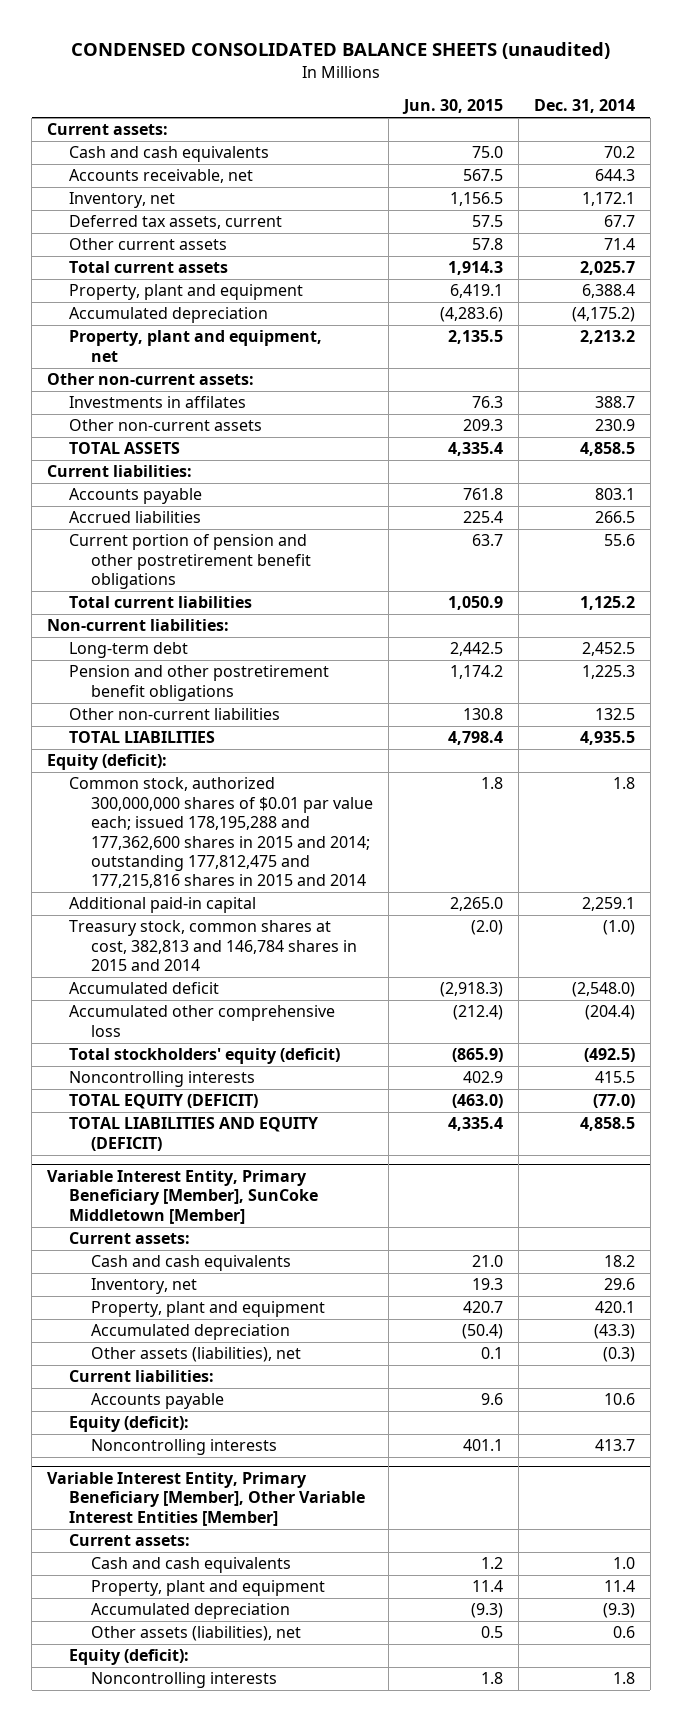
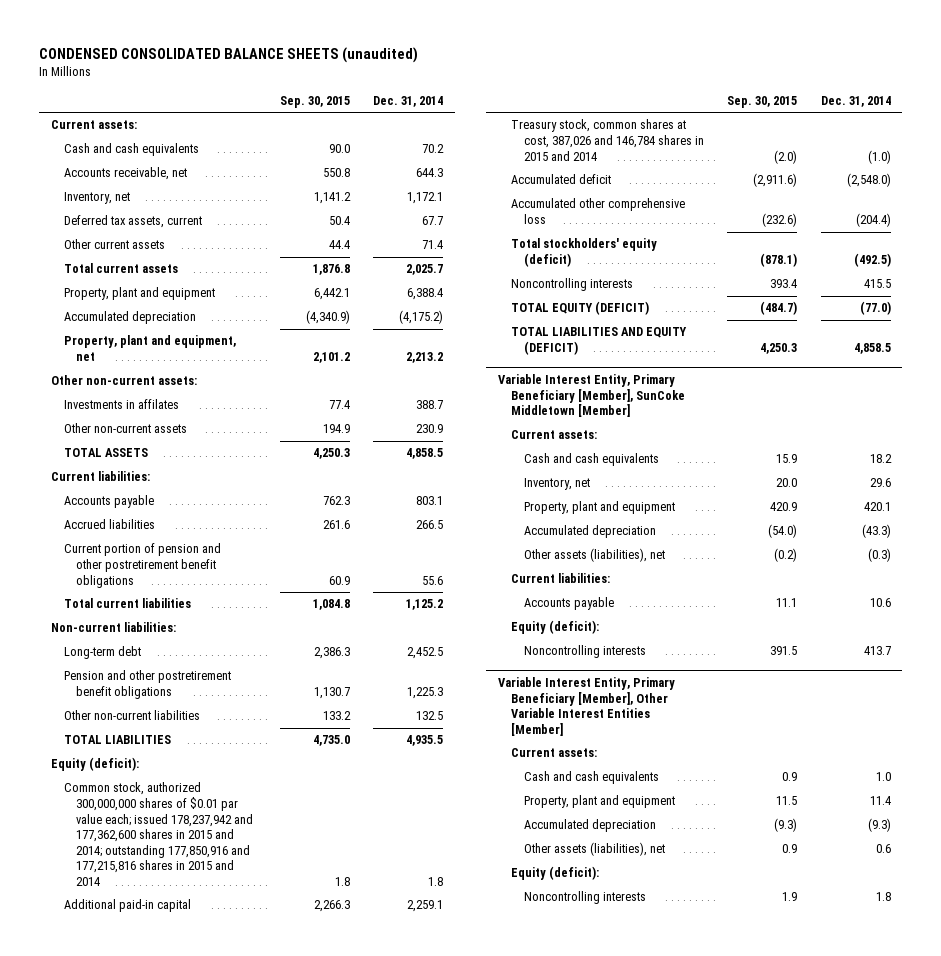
- | Jun. 30, 2015 | Dec. 31, 2014
+ | Sep. 30, 2015 | Dec. 31, 2014
- Common stock, authorized 300,000,000 shares of $0.01 par value each; issued 178,195,288 and 177,362,600 shares in 2015 and 2014; outstanding 177,812,475 and 177,215,816 shares in 2015 and 2014 | 1.8 | 1.8
+ Common stock, authorized 300,000,000 shares of $0.01 par value each; issued 178,237,942 and 177,362,600 shares in 2015 and 2014; outstanding 177,850,916 and 177,215,816 shares in 2015 and 2014 | 1.8 | 1.8
- Treasury stock, common shares at cost, 382,813 and 146,784 shares in 2015 and 2014 | (2.0) | (1.0)
+ Treasury stock, common shares at cost, 387,026 and 146,784 shares in 2015 and 2014 | (2.0) | (1.0)

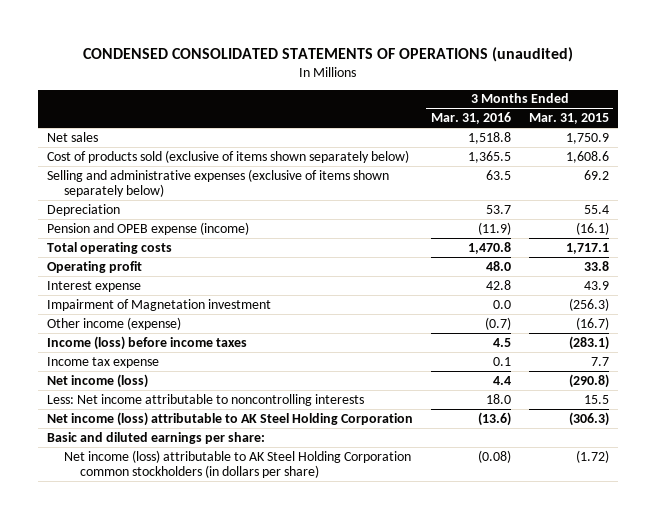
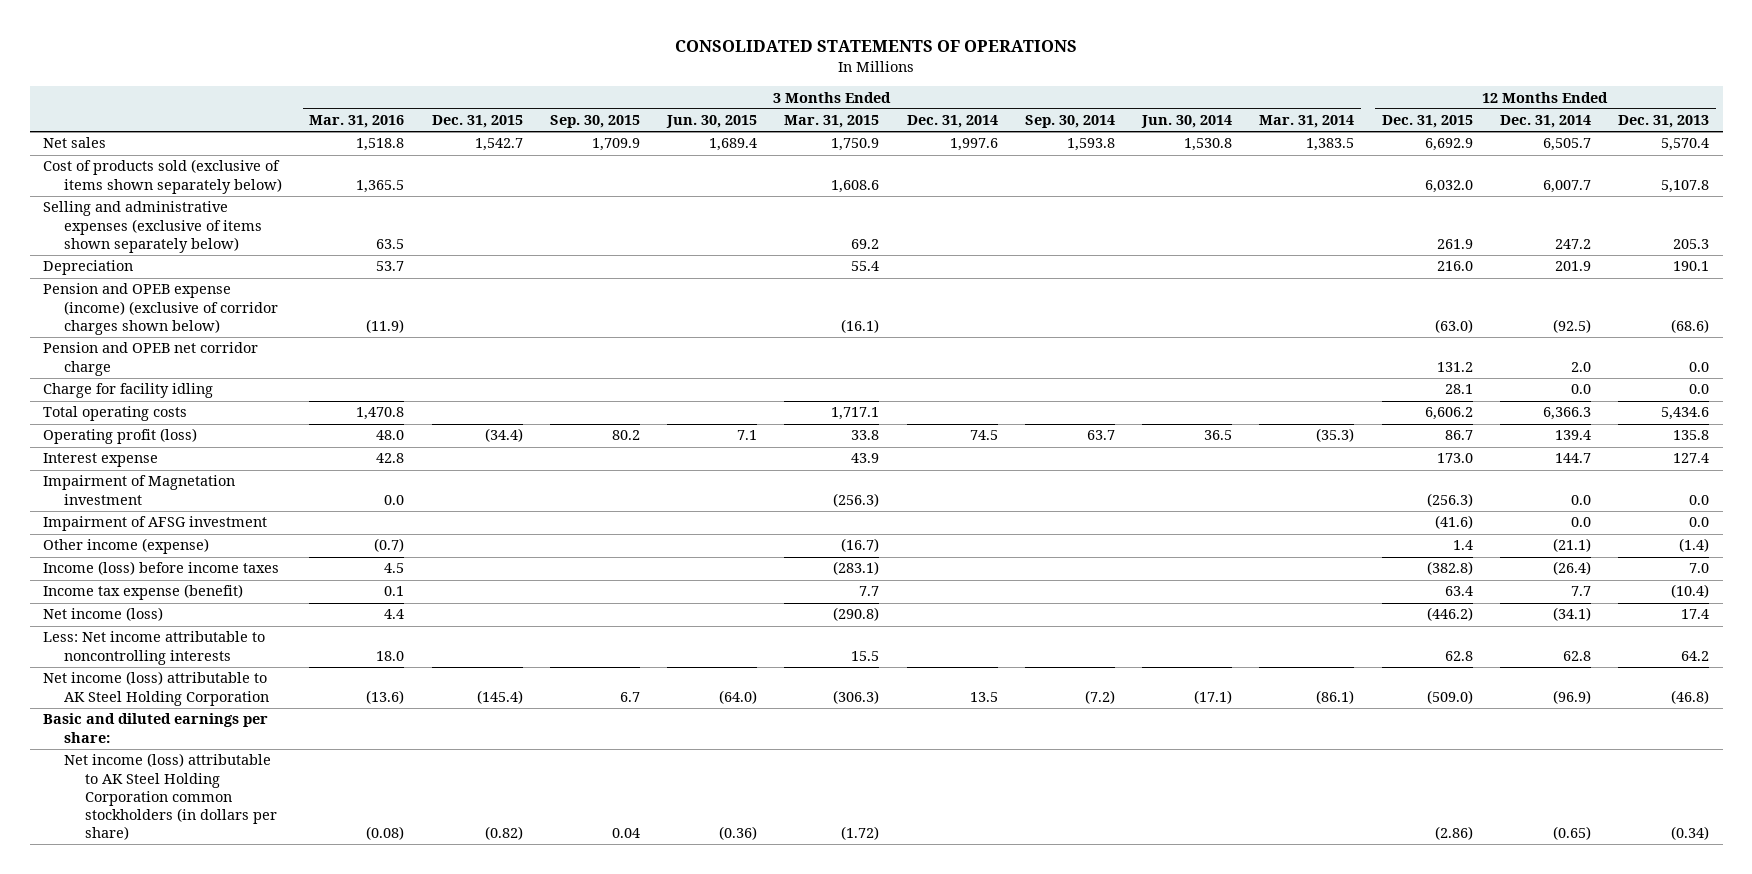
- CONDENSED CONSOLIDATED STATEMENTS OF OPERATIONS (unaudited)
+ CONSOLIDATED STATEMENTS OF OPERATIONS
- | 3 Months Ended Mar. 31, 2016 | 3 Months Ended Mar. 31, 2015
+ | 3 Months Ended Mar. 31, 2016 | 3 Months Ended Dec. 31, 2015 | 3 Months Ended Sep. 30, 2015 | 3 Months Ended Jun. 30, 2015 | 3 Months Ended Mar. 31, 2015 | 3 Months Ended Dec. 31, 2014 | 3 Months Ended Sep. 30, 2014 | 3 Months Ended Jun. 30, 2014 | 3 Months Ended Mar. 31, 2014 | 12 Months Ended Dec. 31, 2015 | 12 Months Ended Dec. 31, 2014 | 12 Months Ended Dec. 31, 2013
- Pension and OPEB expense (income) | (11.9) | (16.1)
+ Pension and OPEB expense (income) (exclusive of corridor charges shown below) | (11.9) | | | | (16.1) | | | | | (63.0) | (92.5) | (68.6)
+ Pension and OPEB net corridor charge | | | | | | | | | | 131.2 | 2.0 | 0.0
+ Charge for facility idling | | | | | | | | | | 28.1 | 0.0 | 0.0
- Operating profit | 48.0 | 33.8
+ Operating profit (loss) | 48.0 | (34.4) | 80.2 | 7.1 | 33.8 | 74.5 | 63.7 | 36.5 | (35.3) | 86.7 | 139.4 | 135.8
+ Impairment of AFSG investment | | | | | | | | | | (41.6) | 0.0 | 0.0
- Income tax expense | 0.1 | 7.7
+ Income tax expense (benefit) | 0.1 | | | | 7.7 | | | | | 63.4 | 7.7 | (10.4)

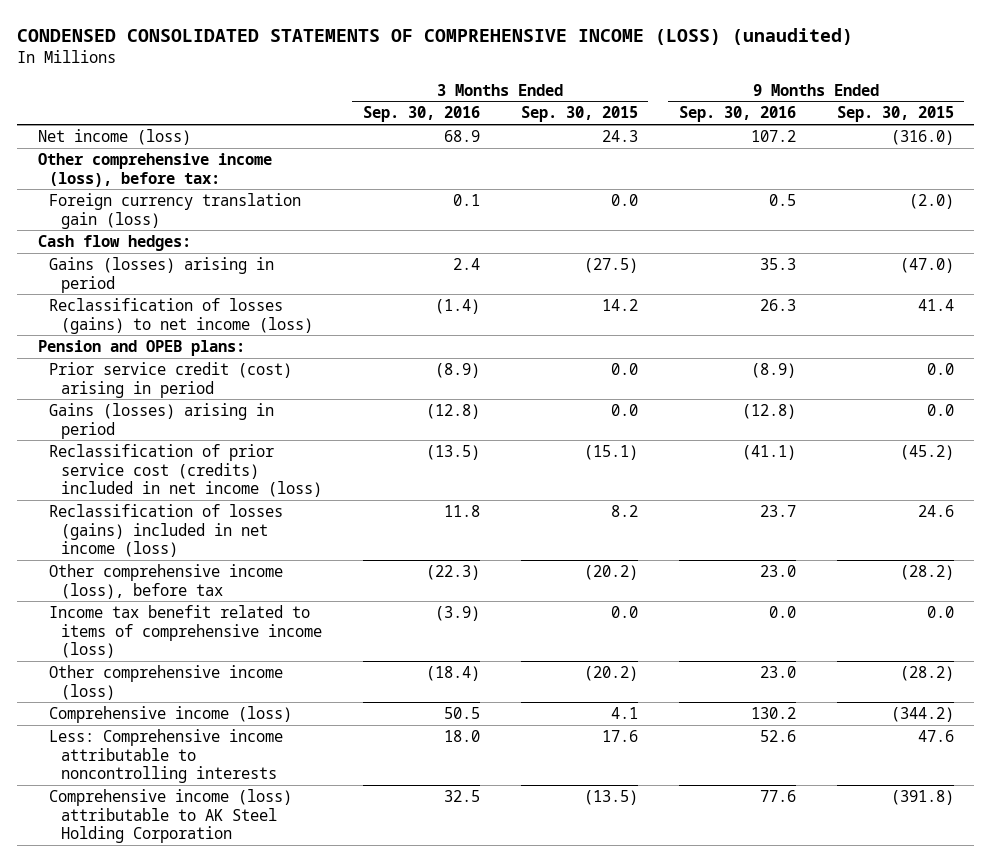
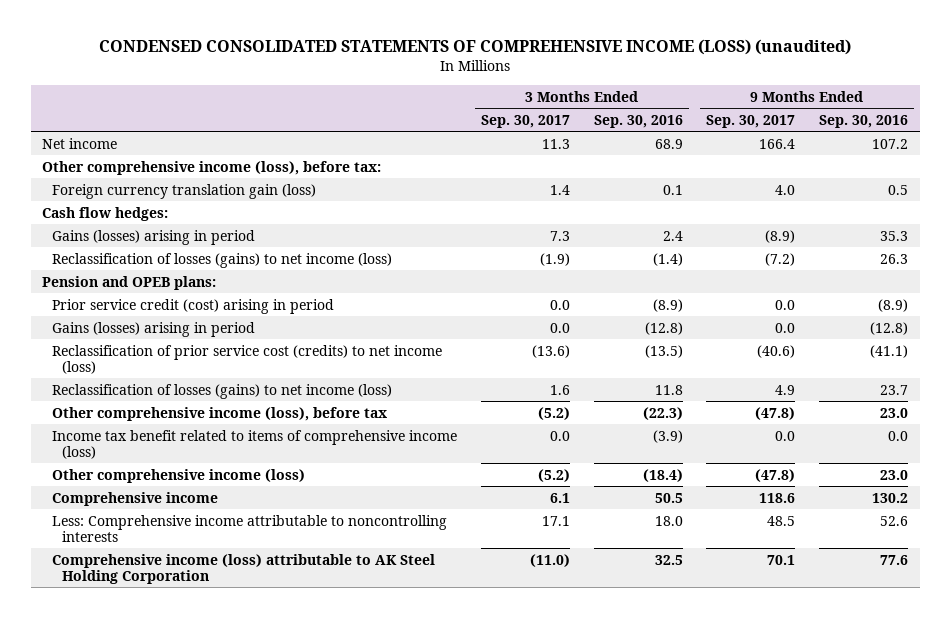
- | 3 Months Ended Sep. 30, 2016 | 3 Months Ended Sep. 30, 2015 | 9 Months Ended Sep. 30, 2016 | 9 Months Ended Sep. 30, 2015
+ | 3 Months Ended Sep. 30, 2017 | 3 Months Ended Sep. 30, 2016 | 9 Months Ended Sep. 30, 2017 | 9 Months Ended Sep. 30, 2016
- Net income (loss) | 68.9 | 24.3 | 107.2 | (316.0)
+ Net income | 11.3 | 68.9 | 166.4 | 107.2
- Reclassification of prior service cost (credits) included in net income (loss) | (13.5) | (15.1) | (41.1) | (45.2)
- Reclassification of losses (gains) included in net income (loss) | 11.8 | 8.2 | 23.7 | 24.6
+ Reclassification of prior service cost (credits) to net income (loss) | (13.6) | (13.5) | (40.6) | (41.1)
+ Reclassification of losses (gains) to net income (loss) | 1.6 | 11.8 | 4.9 | 23.7
- Comprehensive income (loss) | 50.5 | 4.1 | 130.2 | (344.2)
+ Comprehensive income | 6.1 | 50.5 | 118.6 | 130.2

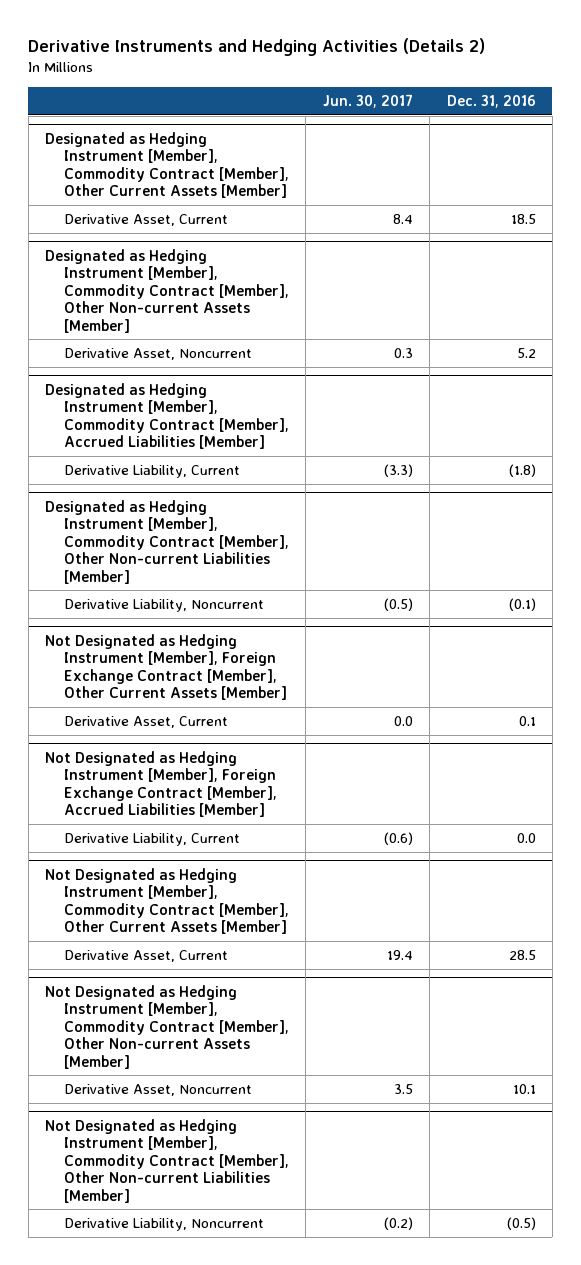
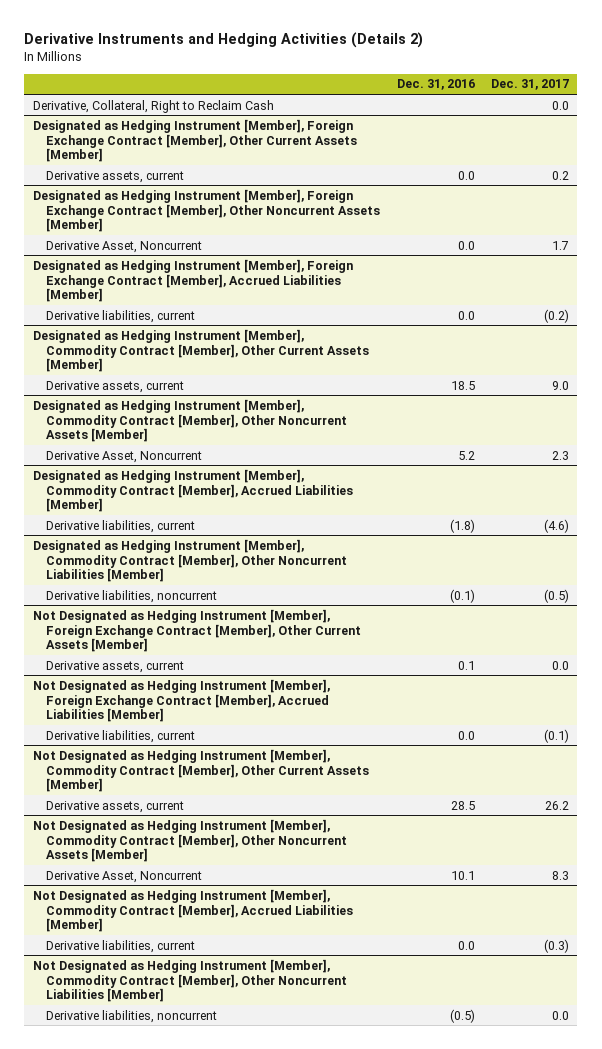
- | Jun. 30, 2017 | Dec. 31, 2016
+ | Dec. 31, 2016 | Dec. 31, 2017
+ Derivative, Collateral, Right to Reclaim Cash | | 0.0
+ Designated as Hedging Instrument [Member], Foreign Exchange Contract [Member], Other Current Assets [Member]
+ Derivative assets, current | 0.0 | 0.2
+ Designated as Hedging Instrument [Member], Foreign Exchange Contract [Member], Other Noncurrent Assets [Member]
+ Derivative Asset, Noncurrent | 0.0 | 1.7
+ Designated as Hedging Instrument [Member], Foreign Exchange Contract [Member], Accrued Liabilities [Member]
+ Derivative liabilities, current | 0.0 | (0.2)
@ Designated as Hedging Instrument [Member], Commodity Contract [Member], Other Current Assets [Member]
- Derivative Asset, Current | 8.4 | 18.5
- Designated as Hedging Instrument [Member], Commodity Contract [Member], Other Non-current Assets [Member]
@ Designated as Hedging Instrument [Member], Commodity Contract [Member], Other Current Assets [Member]
+ Derivative assets, current | 18.5 | 9.0
+ Designated as Hedging Instrument [Member], Commodity Contract [Member], Other Noncurrent Assets [Member]
@ Designated as Hedging Instrument [Member], Commodity Contract [Member], Accrued Liabilities [Member]
- Derivative Liability, Current | (3.3) | (1.8)
- Designated as Hedging Instrument [Member], Commodity Contract [Member], Other Non-current Liabilities [Member]
- Derivative Liability, Noncurrent | (0.5) | (0.1)
@ Designated as Hedging Instrument [Member], Commodity Contract [Member], Accrued Liabilities [Member]
+ Derivative liabilities, current | (1.8) | (4.6)
+ Designated as Hedging Instrument [Member], Commodity Contract [Member], Other Noncurrent Liabilities [Member]
+ Derivative liabilities, noncurrent | (0.1) | (0.5)
@ Not Designated as Hedging Instrument [Member], Foreign Exchange Contract [Member], Other Current Assets [Member]
- Derivative Asset, Current | 0.0 | 0.1
+ Derivative assets, current | 0.1 | 0.0
@ Not Designated as Hedging Instrument [Member], Foreign Exchange Contract [Member], Accrued Liabilities [Member]
- Derivative Liability, Current | (0.6) | 0.0
+ Derivative liabilities, current | 0.0 | (0.1)
@ Not Designated as Hedging Instrument [Member], Commodity Contract [Member], Other Current Assets [Member]
- Derivative Asset, Current | 19.4 | 28.5
- Not Designated as Hedging Instrument [Member], Commodity Contract [Member], Other Non-current Assets [Member]
@ Not Designated as Hedging Instrument [Member], Commodity Contract [Member], Other Current Assets [Member]
+ Derivative assets, current | 28.5 | 26.2
+ Not Designated as Hedging Instrument [Member], Commodity Contract [Member], Other Noncurrent Assets [Member]
- Not Designated as Hedging Instrument [Member], Commodity Contract [Member], Other Non-current Liabilities [Member]
- Derivative Liability, Noncurrent | (0.2) | (0.5)
+ Not Designated as Hedging Instrument [Member], Commodity Contract [Member], Accrued Liabilities [Member]
+ Derivative liabilities, current | 0.0 | (0.3)
+ Not Designated as Hedging Instrument [Member], Commodity Contract [Member], Other Noncurrent Liabilities [Member]
+ Derivative liabilities, noncurrent | (0.5) | 0.0

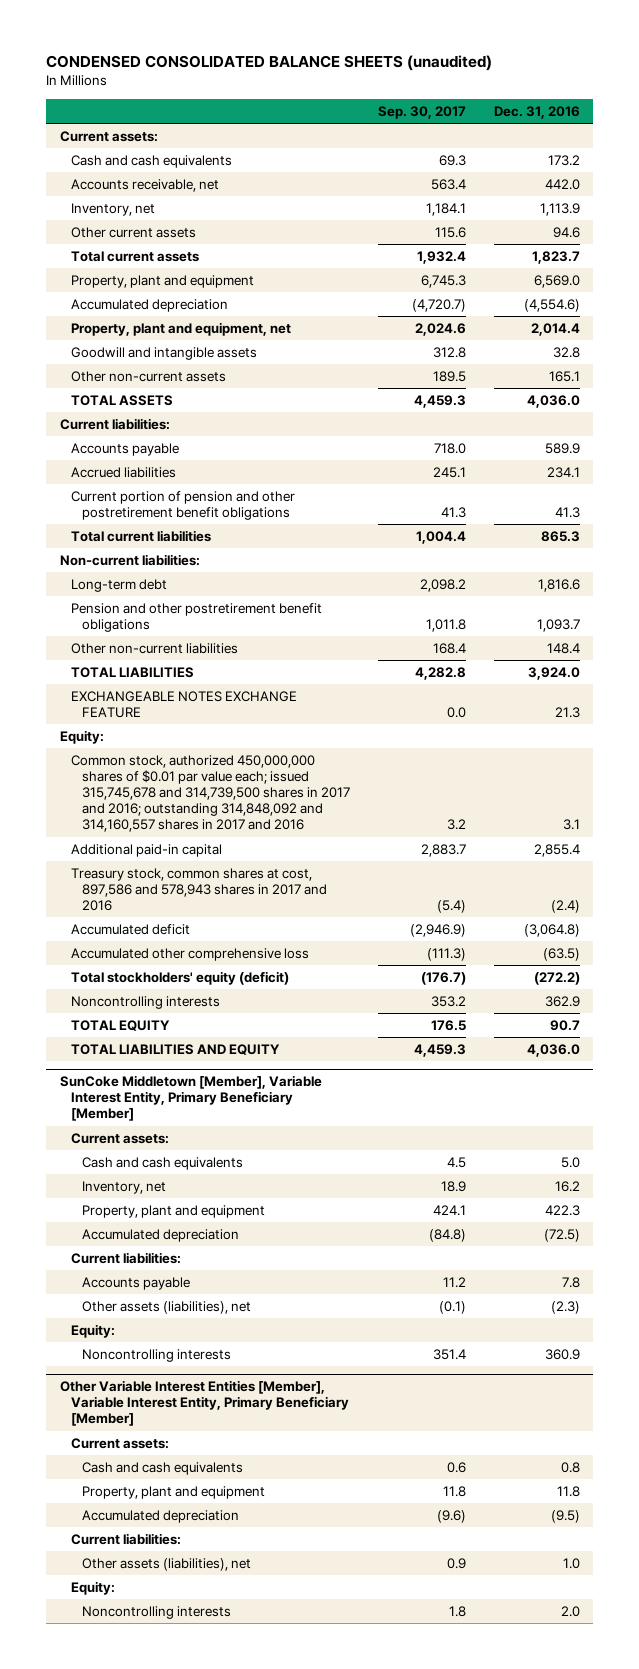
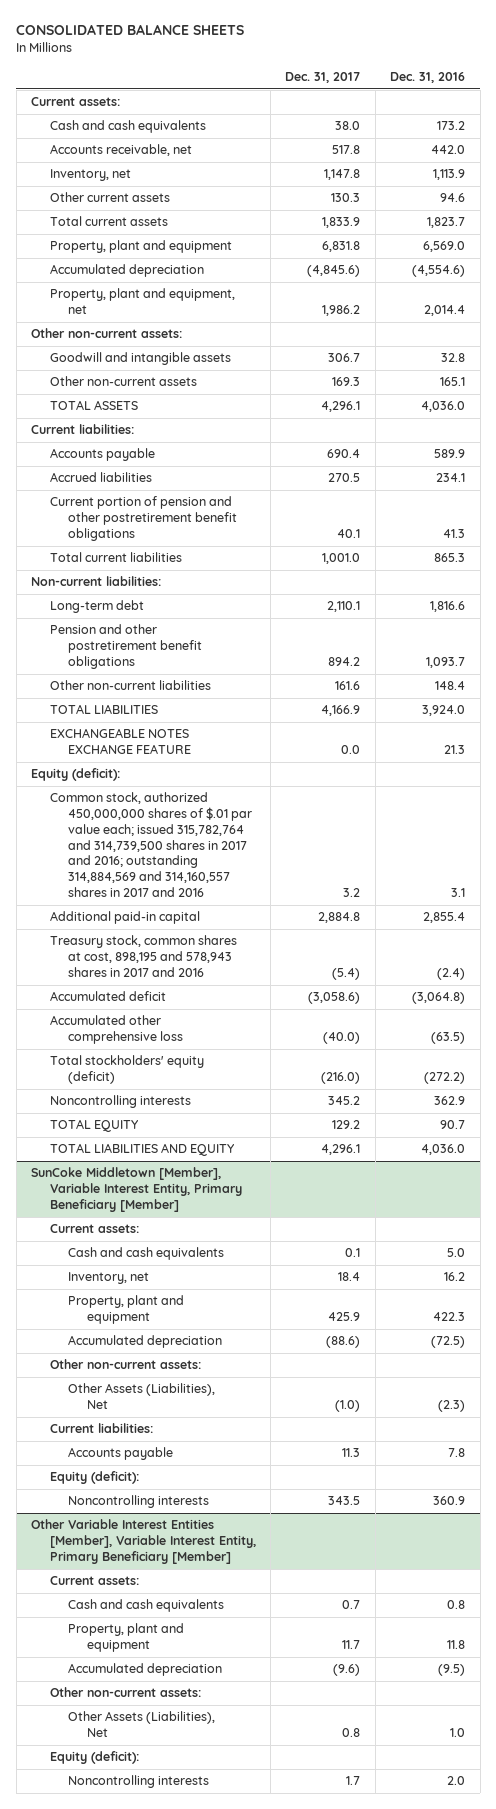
- CONDENSED CONSOLIDATED BALANCE SHEETS (unaudited)
+ CONSOLIDATED BALANCE SHEETS
- | Sep. 30, 2017 | Dec. 31, 2016
+ | Dec. 31, 2017 | Dec. 31, 2016
+ Other non-current assets:
- Equity:
- Common stock, authorized 450,000,000 shares of $0.01 par value each; issued 315,745,678 and 314,739,500 shares in 2017 and 2016; outstanding 314,848,092 and 314,160,557 shares in 2017 and 2016 | 3.2 | 3.1
+ Equity (deficit):
+ Common stock, authorized 450,000,000 shares of $.01 par value each; issued 315,782,764 and 314,739,500 shares in 2017 and 2016; outstanding 314,884,569 and 314,160,557 shares in 2017 and 2016 | 3.2 | 3.1
- Treasury stock, common shares at cost, 897,586 and 578,943 shares in 2017 and 2016 | (5.4) | (2.4)
+ Treasury stock, common shares at cost, 898,195 and 578,943 shares in 2017 and 2016 | (5.4) | (2.4)
@ SunCoke Middletown [Member], Variable Interest Entity, Primary Beneficiary [Member]
+ Other non-current assets:
+ Other Assets (Liabilities), Net | (1.0) | (2.3)
- Other assets (liabilities), net | (0.1) | (2.3)
- Equity:
+ Equity (deficit):
@ Other Variable Interest Entities [Member], Variable Interest Entity, Primary Beneficiary [Member]
- Current liabilities:
- Other assets (liabilities), net | 0.9 | 1.0
- Equity:
+ Other non-current assets:
+ Other Assets (Liabilities), Net | 0.8 | 1.0
+ Equity (deficit):

